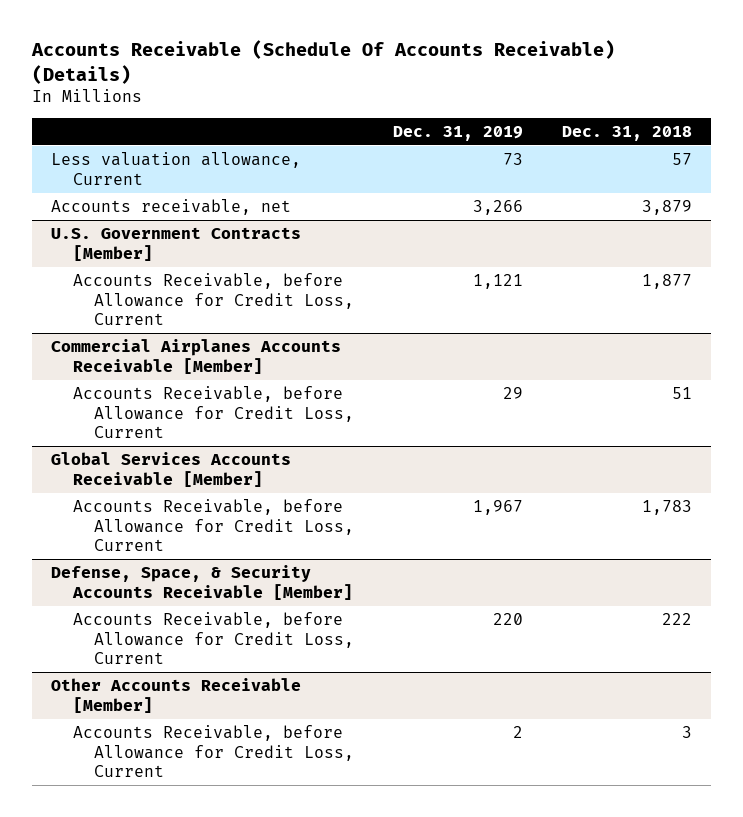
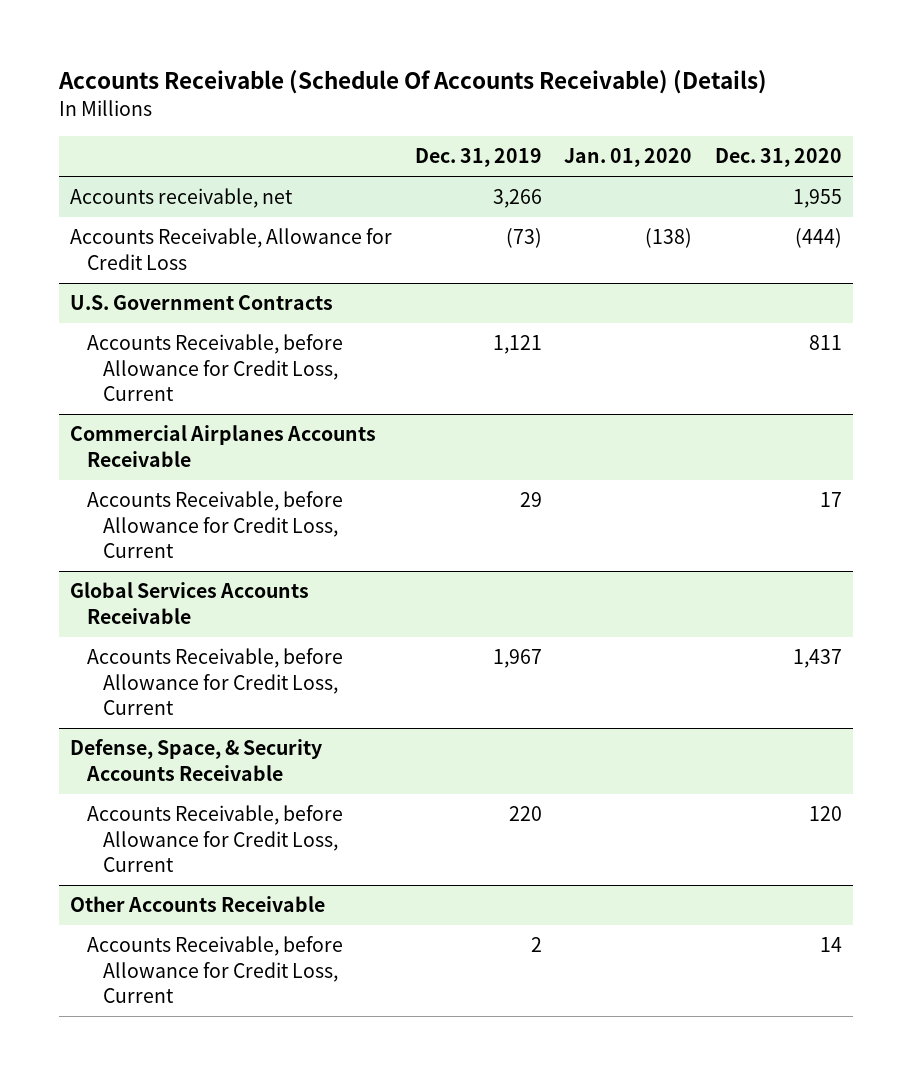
- | Dec. 31, 2019 | Dec. 31, 2018
+ | Dec. 31, 2019 | Jan. 01, 2020 | Dec. 31, 2020
- Less valuation allowance, Current | 73 | 57
- U.S. Government Contracts [Member]
+ Accounts Receivable, Allowance for Credit Loss | (73) | (138) | (444)
+ U.S. Government Contracts
- Commercial Airplanes Accounts Receivable [Member]
+ Commercial Airplanes Accounts Receivable
- Global Services Accounts Receivable [Member]
+ Global Services Accounts Receivable
- Defense, Space, & Security Accounts Receivable [Member]
+ Defense, Space, & Security Accounts Receivable
- Other Accounts Receivable [Member]
+ Other Accounts Receivable

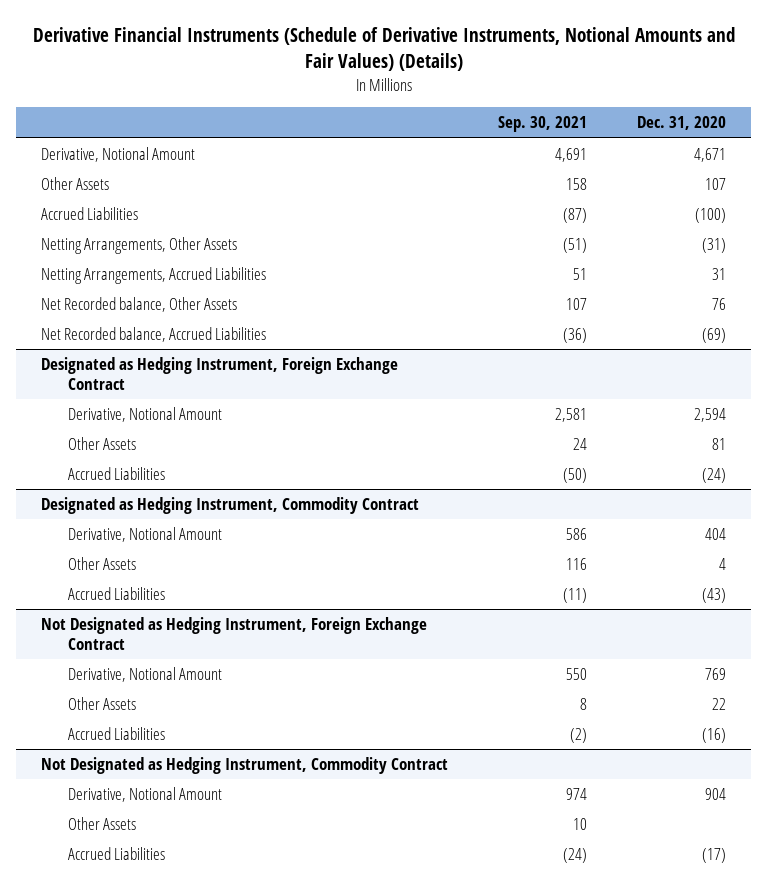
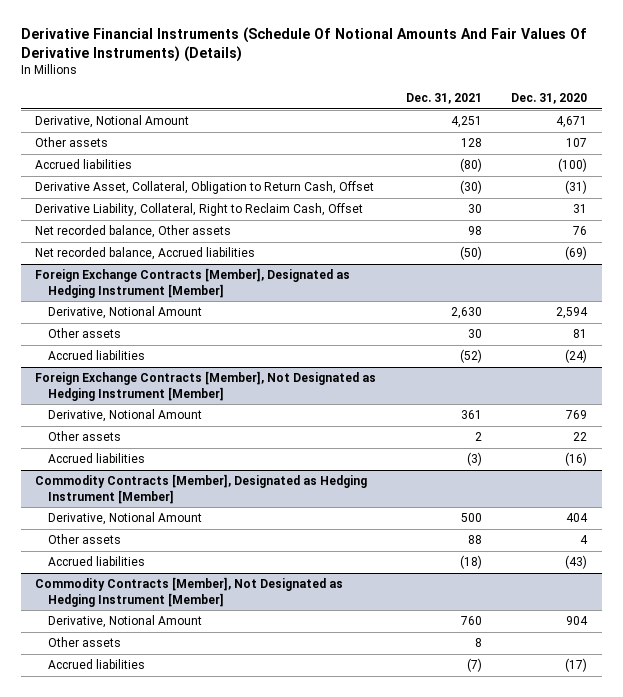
- Derivative Financial Instruments (Schedule of Derivative Instruments, Notional Amounts and Fair Values) (Details)
+ Derivative Financial Instruments (Schedule Of Notional Amounts And Fair Values Of Derivative Instruments) (Details)
- | Sep. 30, 2021 | Dec. 31, 2020
+ | Dec. 31, 2021 | Dec. 31, 2020
- Other Assets | 158 | 107
- Accrued Liabilities | (87) | (100)
- Netting Arrangements, Other Assets | (51) | (31)
- Netting Arrangements, Accrued Liabilities | 51 | 31
- Net Recorded balance, Other Assets | 107 | 76
- Net Recorded balance, Accrued Liabilities | (36) | (69)
- Designated as Hedging Instrument, Foreign Exchange Contract
+ Other assets | 128 | 107
+ Accrued liabilities | (80) | (100)
+ Derivative Asset, Collateral, Obligation to Return Cash, Offset | (30) | (31)
+ Derivative Liability, Collateral, Right to Reclaim Cash, Offset | 30 | 31
+ Net recorded balance, Other assets | 98 | 76
+ Net recorded balance, Accrued liabilities | (50) | (69)
+ Foreign Exchange Contracts [Member], Designated as Hedging Instrument [Member]
- Other Assets | 24 | 81
- Accrued Liabilities | (50) | (24)
- Designated as Hedging Instrument, Commodity Contract
- Derivative, Notional Amount | 586 | 404
- Other Assets | 116 | 4
- Accrued Liabilities | (11) | (43)
- Not Designated as Hedging Instrument, Foreign Exchange Contract
+ Other assets | 30 | 81
+ Accrued liabilities | (52) | (24)
+ Foreign Exchange Contracts [Member], Not Designated as Hedging Instrument [Member]
- Other Assets | 8 | 22
- Accrued Liabilities | (2) | (16)
- Not Designated as Hedging Instrument, Commodity Contract
+ Other assets | 2 | 22
+ Accrued liabilities | (3) | (16)
+ Commodity Contracts [Member], Designated as Hedging Instrument [Member]
+ Derivative, Notional Amount | 500 | 404
+ Other assets | 88 | 4
+ Accrued liabilities | (18) | (43)
+ Commodity Contracts [Member], Not Designated as Hedging Instrument [Member]
- Other Assets | 10 |
- Accrued Liabilities | (24) | (17)
+ Other assets | 8 |
+ Accrued liabilities | (7) | (17)

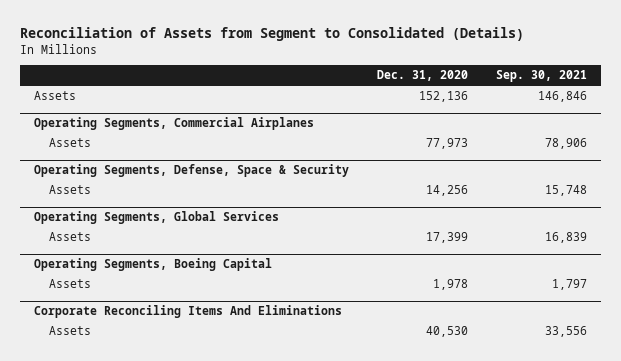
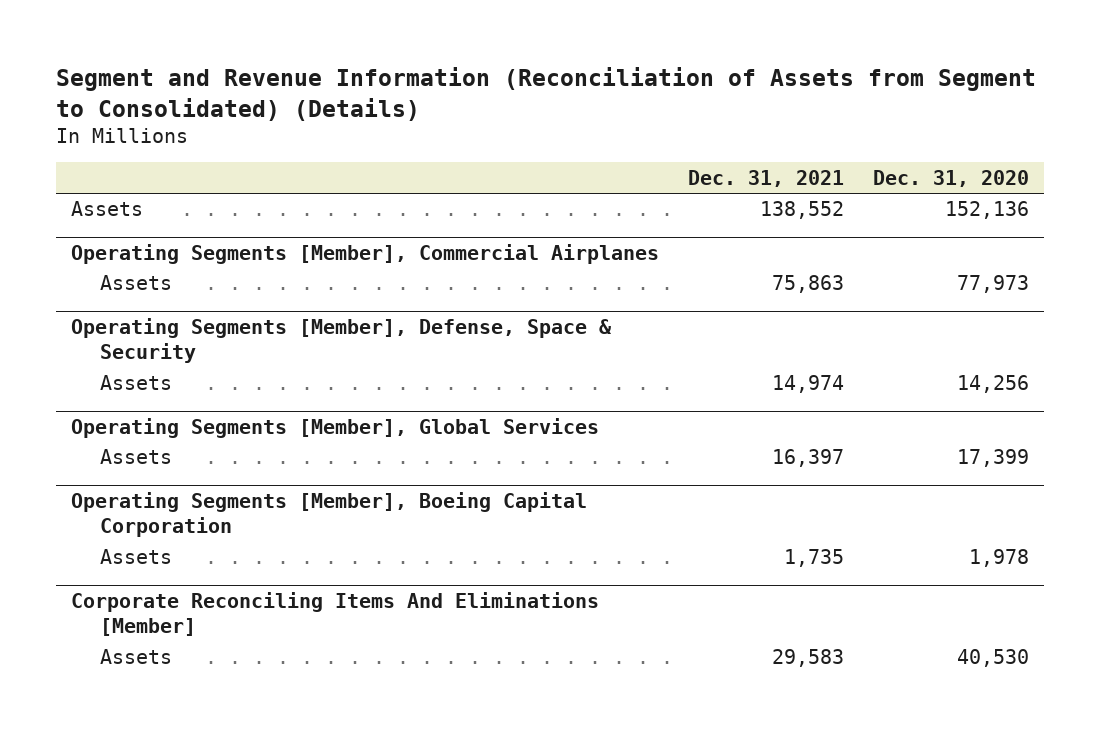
- Reconciliation of Assets from Segment to Consolidated (Details)
+ Segment and Revenue Information (Reconciliation of Assets from Segment to Consolidated) (Details)
- | Dec. 31, 2020 | Sep. 30, 2021
+ | Dec. 31, 2021 | Dec. 31, 2020
- Operating Segments, Commercial Airplanes
+ Operating Segments [Member], Commercial Airplanes
- Operating Segments, Defense, Space & Security
+ Operating Segments [Member], Defense, Space & Security
- Operating Segments, Global Services
+ Operating Segments [Member], Global Services
- Operating Segments, Boeing Capital
+ Operating Segments [Member], Boeing Capital Corporation
- Corporate Reconciling Items And Eliminations
+ Corporate Reconciling Items And Eliminations [Member]

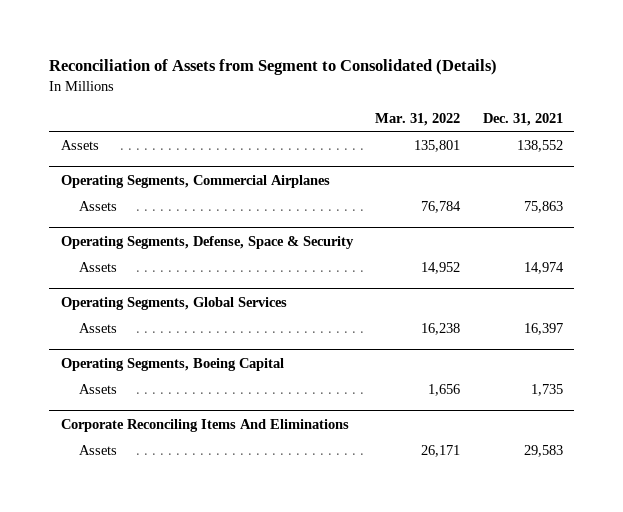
- Segment and Revenue Information (Reconciliation of Assets from Segment to Consolidated) (Details)
+ Reconciliation of Assets from Segment to Consolidated (Details)
- | Dec. 31, 2021 | Dec. 31, 2020
+ | Mar. 31, 2022 | Dec. 31, 2021
- Operating Segments [Member], Commercial Airplanes
+ Operating Segments, Commercial Airplanes
- Operating Segments [Member], Defense, Space & Security
+ Operating Segments, Defense, Space & Security
- Operating Segments [Member], Global Services
+ Operating Segments, Global Services
- Operating Segments [Member], Boeing Capital Corporation
+ Operating Segments, Boeing Capital
- Corporate Reconciling Items And Eliminations [Member]
+ Corporate Reconciling Items And Eliminations

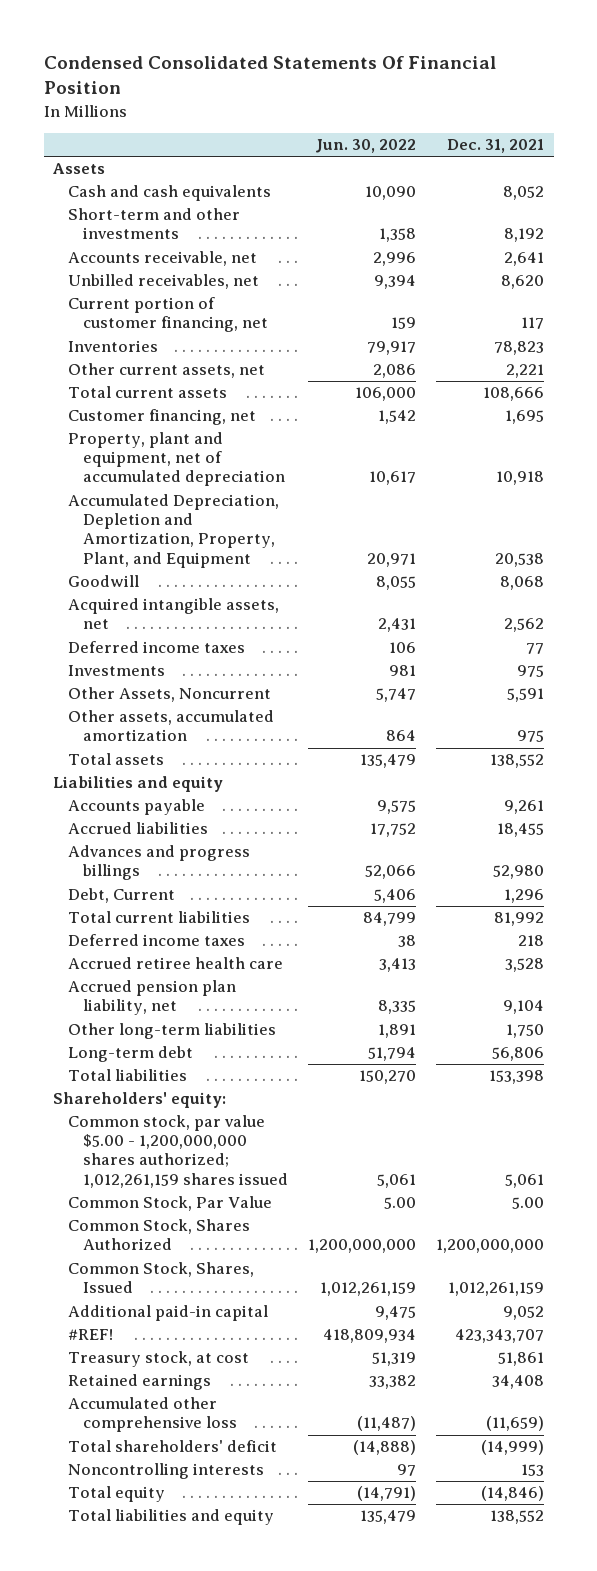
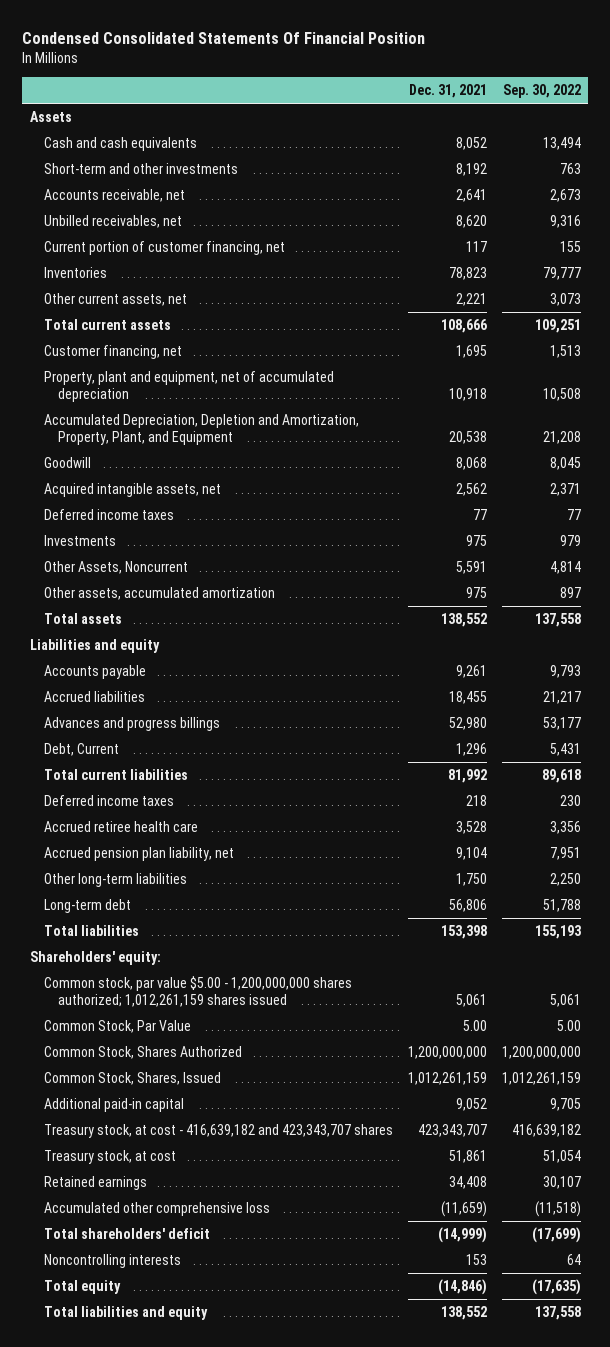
- | Jun. 30, 2022 | Dec. 31, 2021
+ | Dec. 31, 2021 | Sep. 30, 2022
- #REF! | 418,809,934 | 423,343,707
+ Treasury stock, at cost - 416,639,182 and 423,343,707 shares | 423,343,707 | 416,639,182

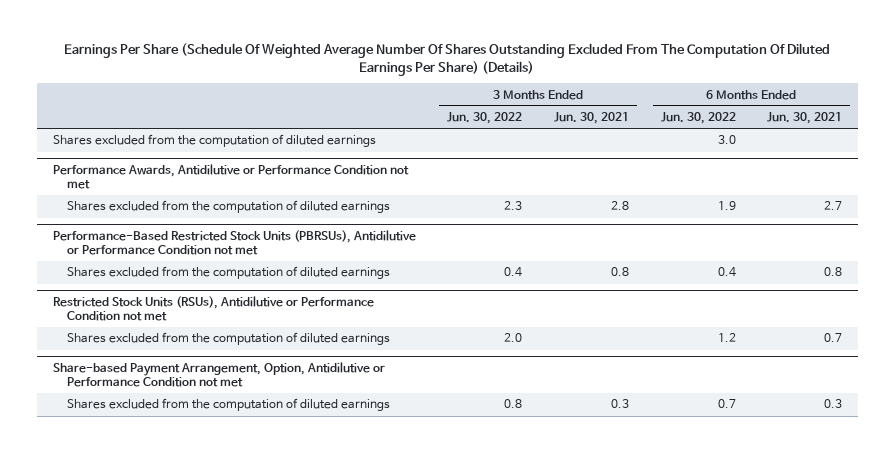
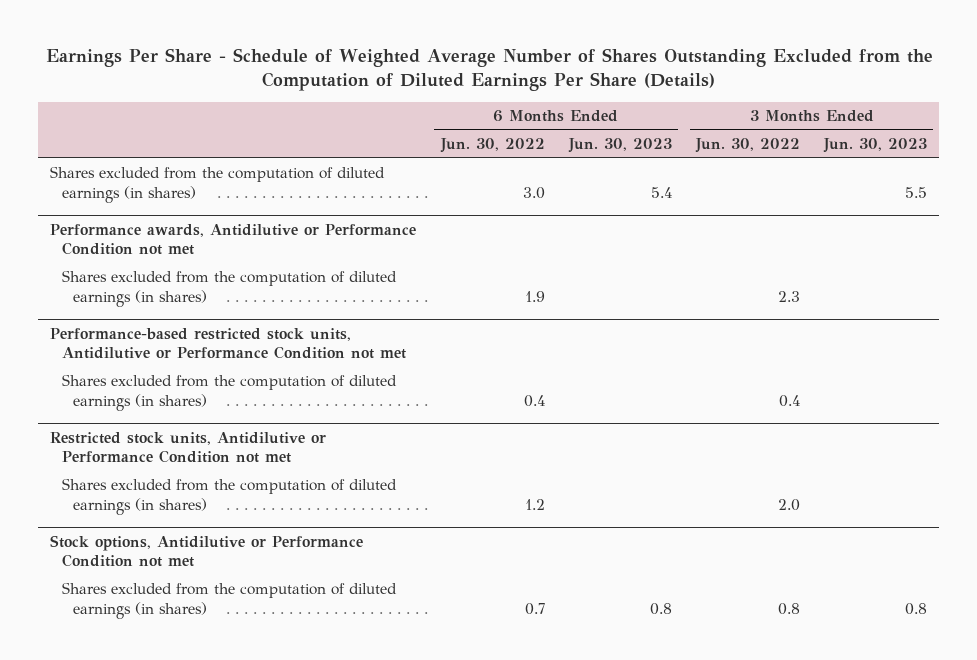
- Earnings Per Share (Schedule Of Weighted Average Number Of Shares Outstanding Excluded From The Computation Of Diluted Earnings Per Share) (Details)
+ Earnings Per Share - Schedule of Weighted Average Number of Shares Outstanding Excluded from the Computation of Diluted Earnings Per Share (Details)
- | 3 Months Ended Jun. 30, 2022 | 3 Months Ended Jun. 30, 2021 | 6 Months Ended Jun. 30, 2022 | 6 Months Ended Jun. 30, 2021
+ | 6 Months Ended Jun. 30, 2022 | 6 Months Ended Jun. 30, 2023 | 3 Months Ended Jun. 30, 2022 | 3 Months Ended Jun. 30, 2023
- Shares excluded from the computation of diluted earnings | | | 3.0 |
- Performance Awards, Antidilutive or Performance Condition not met
- Shares excluded from the computation of diluted earnings | 2.3 | 2.8 | 1.9 | 2.7
- Performance-Based Restricted Stock Units (PBRSUs), Antidilutive or Performance Condition not met
- Shares excluded from the computation of diluted earnings | 0.4 | 0.8 | 0.4 | 0.8
- Restricted Stock Units (RSUs), Antidilutive or Performance Condition not met
- Shares excluded from the computation of diluted earnings | 2.0 | | 1.2 | 0.7
- Share-based Payment Arrangement, Option, Antidilutive or Performance Condition not met
- Shares excluded from the computation of diluted earnings | 0.8 | 0.3 | 0.7 | 0.3
+ Shares excluded from the computation of diluted earnings (in shares) | 3.0 | 5.4 | | 5.5
+ Performance awards, Antidilutive or Performance Condition not met
+ Shares excluded from the computation of diluted earnings (in shares) | 1.9 | | 2.3 |
+ Performance-based restricted stock units, Antidilutive or Performance Condition not met
+ Shares excluded from the computation of diluted earnings (in shares) | 0.4 | | 0.4 |
+ Restricted stock units, Antidilutive or Performance Condition not met
+ Shares excluded from the computation of diluted earnings (in shares) | 1.2 | | 2.0 |
+ Stock options, Antidilutive or Performance Condition not met
+ Shares excluded from the computation of diluted earnings (in shares) | 0.7 | 0.8 | 0.8 | 0.8

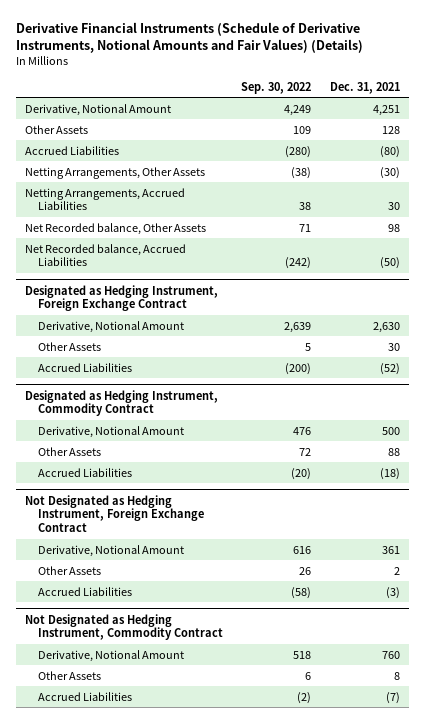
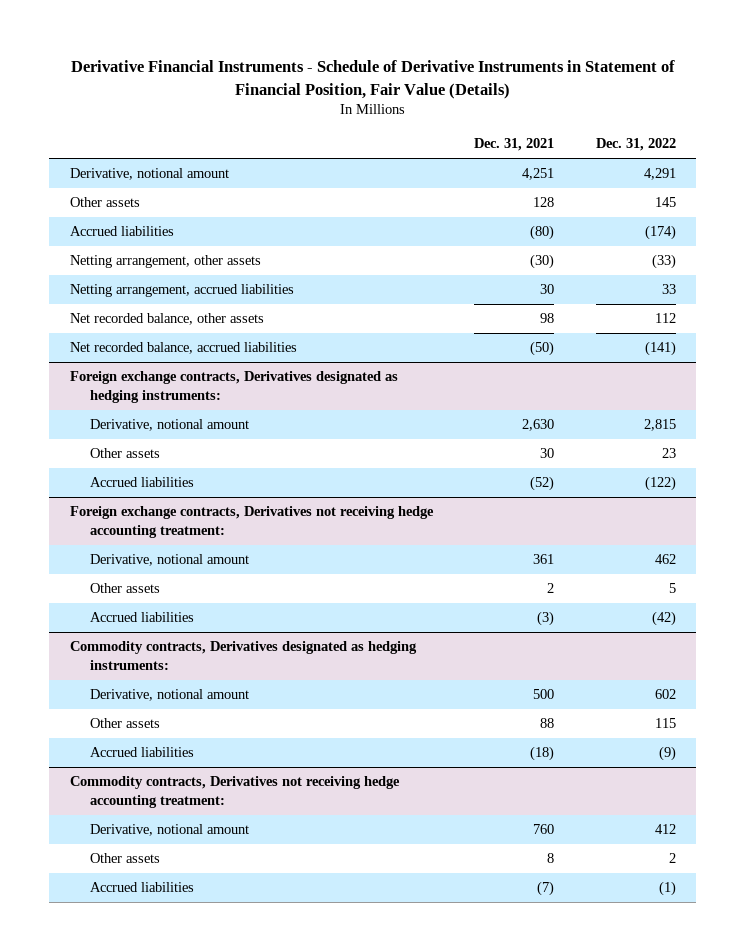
- Derivative Financial Instruments (Schedule of Derivative Instruments, Notional Amounts and Fair Values) (Details)
+ Derivative Financial Instruments - Schedule of Derivative Instruments in Statement of Financial Position, Fair Value (Details)
- | Sep. 30, 2022 | Dec. 31, 2021
+ | Dec. 31, 2021 | Dec. 31, 2022
- Derivative, Notional Amount | 4,249 | 4,251
- Other Assets | 109 | 128
- Accrued Liabilities | (280) | (80)
- Netting Arrangements, Other Assets | (38) | (30)
- Netting Arrangements, Accrued Liabilities | 38 | 30
- Net Recorded balance, Other Assets | 71 | 98
- Net Recorded balance, Accrued Liabilities | (242) | (50)
- Designated as Hedging Instrument, Foreign Exchange Contract
- Derivative, Notional Amount | 2,639 | 2,630
- Other Assets | 5 | 30
- Accrued Liabilities | (200) | (52)
- Designated as Hedging Instrument, Commodity Contract
- Derivative, Notional Amount | 476 | 500
- Other Assets | 72 | 88
- Accrued Liabilities | (20) | (18)
- Not Designated as Hedging Instrument, Foreign Exchange Contract
- Derivative, Notional Amount | 616 | 361
- Other Assets | 26 | 2
- Accrued Liabilities | (58) | (3)
- Not Designated as Hedging Instrument, Commodity Contract
- Derivative, Notional Amount | 518 | 760
- Other Assets | 6 | 8
- Accrued Liabilities | (2) | (7)
+ Derivative, notional amount | 4,251 | 4,291
+ Other assets | 128 | 145
+ Accrued liabilities | (80) | (174)
+ Netting arrangement, other assets | (30) | (33)
+ Netting arrangement, accrued liabilities | 30 | 33
+ Net recorded balance, other assets | 98 | 112
+ Net recorded balance, accrued liabilities | (50) | (141)
+ Foreign exchange contracts, Derivatives designated as hedging instruments:
+ Derivative, notional amount | 2,630 | 2,815
+ Other assets | 30 | 23
+ Accrued liabilities | (52) | (122)
+ Foreign exchange contracts, Derivatives not receiving hedge accounting treatment:
+ Derivative, notional amount | 361 | 462
+ Other assets | 2 | 5
+ Accrued liabilities | (3) | (42)
+ Commodity contracts, Derivatives designated as hedging instruments:
+ Derivative, notional amount | 500 | 602
+ Other assets | 88 | 115
+ Accrued liabilities | (18) | (9)
+ Commodity contracts, Derivatives not receiving hedge accounting treatment:
+ Derivative, notional amount | 760 | 412
+ Other assets | 8 | 2
+ Accrued liabilities | (7) | (1)

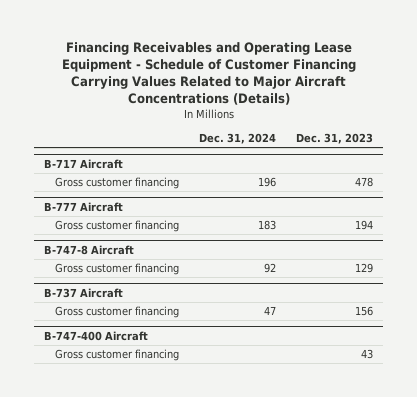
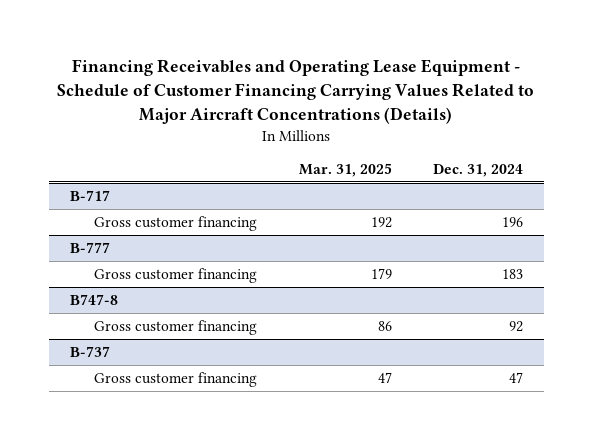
- | Dec. 31, 2024 | Dec. 31, 2023
+ | Mar. 31, 2025 | Dec. 31, 2024
- B-717 Aircraft
+ B-717
- B-777 Aircraft
+ B-777
- B-747-8 Aircraft
+ B747-8
- B-737 Aircraft
+ B-737
- B-747-400 Aircraft
- Gross customer financing | | 43

